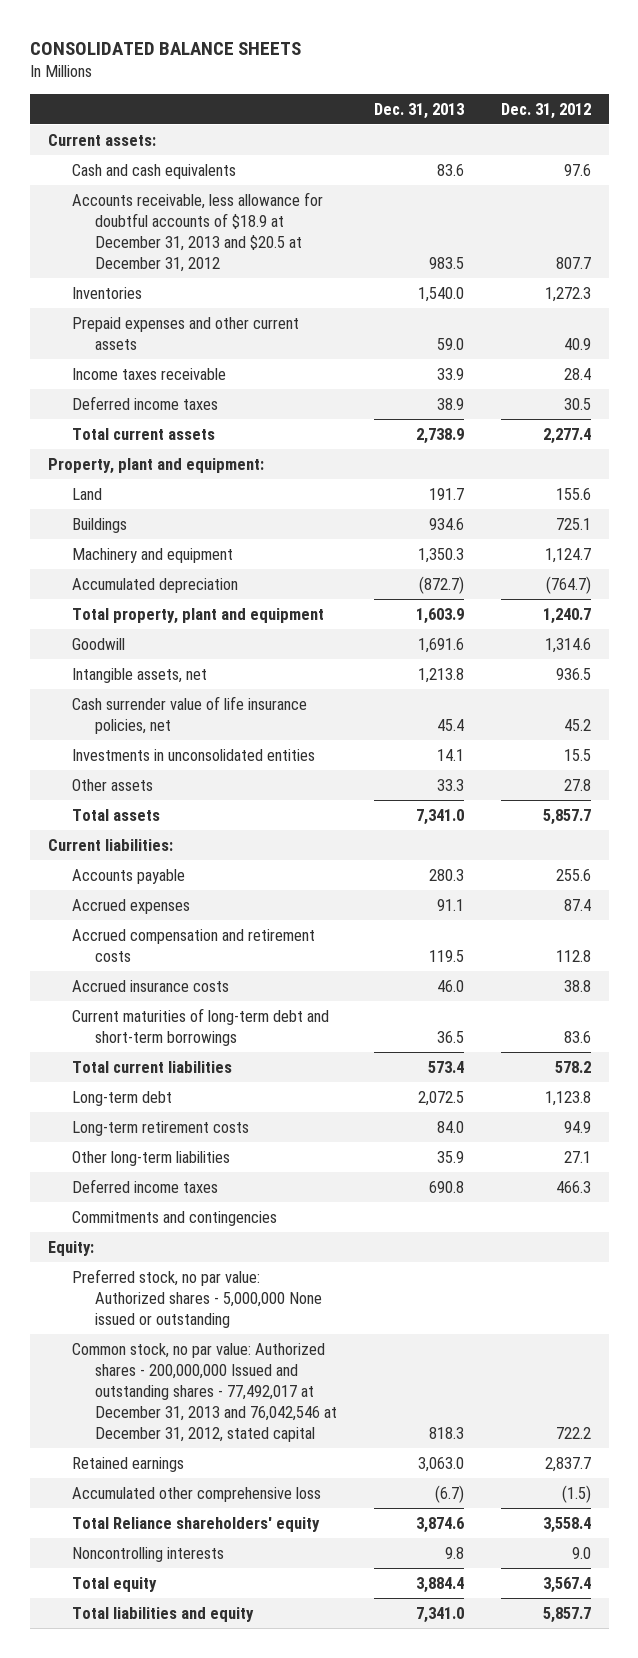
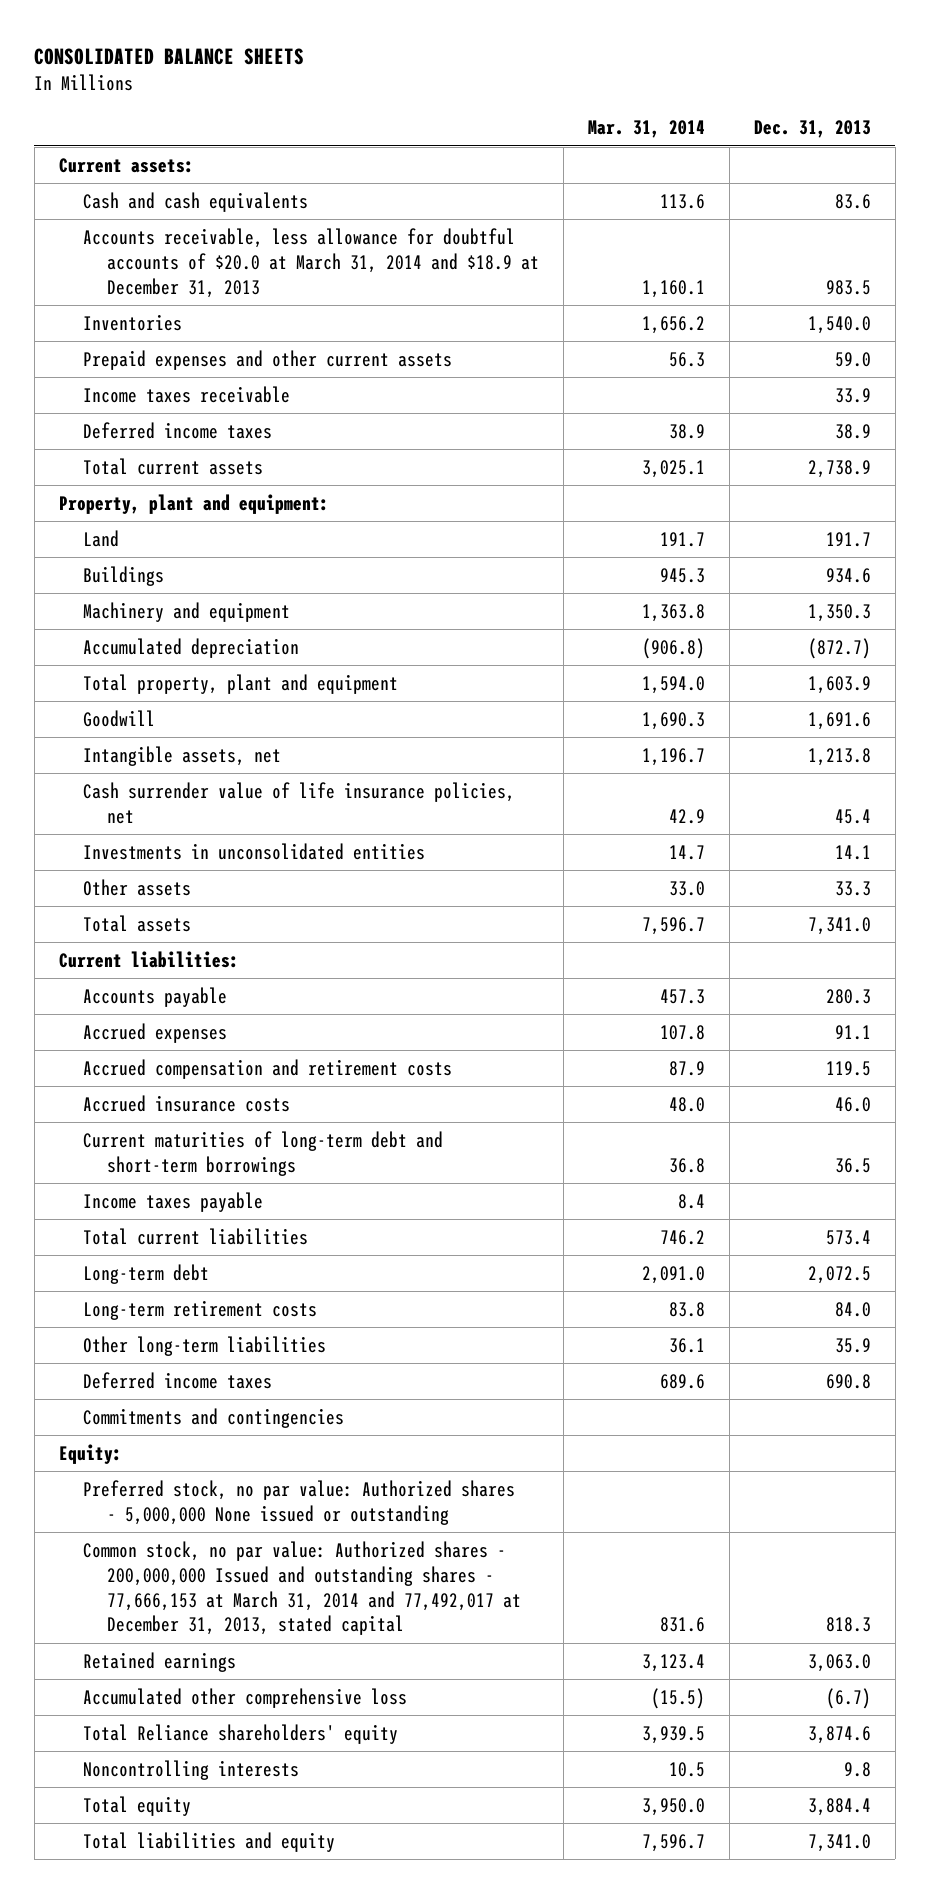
- | Dec. 31, 2013 | Dec. 31, 2012
+ | Mar. 31, 2014 | Dec. 31, 2013
- Accounts receivable, less allowance for doubtful accounts of $18.9 at December 31, 2013 and $20.5 at December 31, 2012 | 983.5 | 807.7
+ Accounts receivable, less allowance for doubtful accounts of $20.0 at March 31, 2014 and $18.9 at December 31, 2013 | 1,160.1 | 983.5
+ Income taxes payable | 8.4 |
- Common stock, no par value: Authorized shares - 200,000,000 Issued and outstanding shares - 77,492,017 at December 31, 2013 and 76,042,546 at December 31, 2012, stated capital | 818.3 | 722.2
+ Common stock, no par value: Authorized shares - 200,000,000 Issued and outstanding shares - 77,666,153 at March 31, 2014 and 77,492,017 at December 31, 2013, stated capital | 831.6 | 818.3

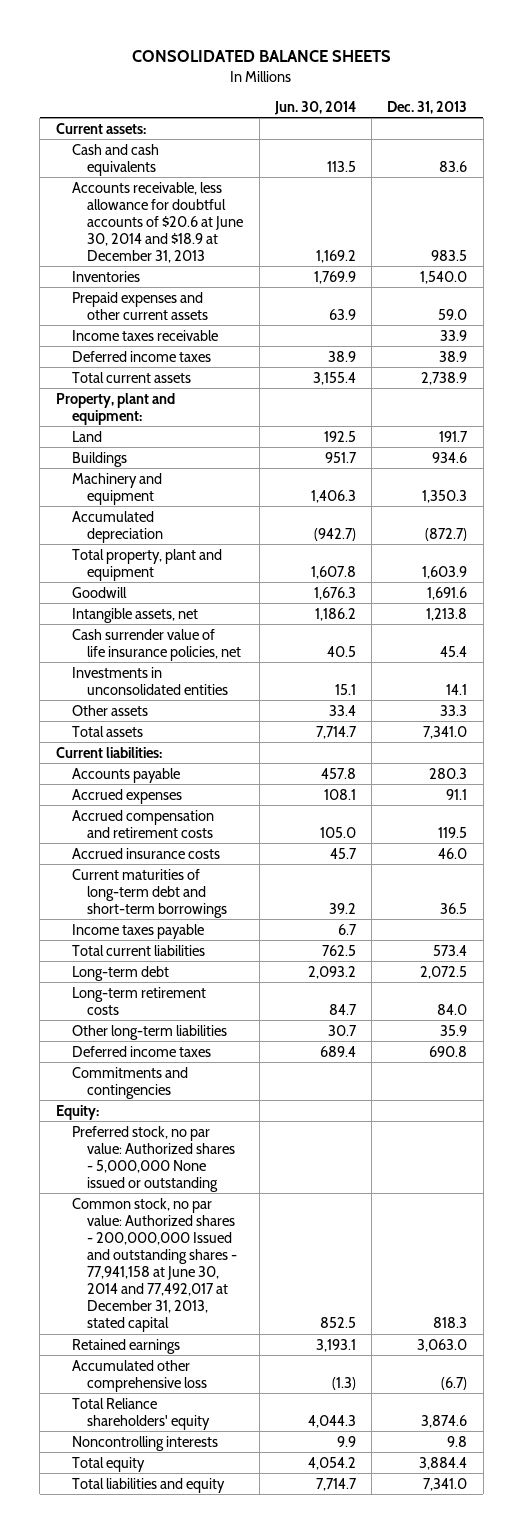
- | Mar. 31, 2014 | Dec. 31, 2013
+ | Jun. 30, 2014 | Dec. 31, 2013
- Accounts receivable, less allowance for doubtful accounts of $20.0 at March 31, 2014 and $18.9 at December 31, 2013 | 1,160.1 | 983.5
+ Accounts receivable, less allowance for doubtful accounts of $20.6 at June 30, 2014 and $18.9 at December 31, 2013 | 1,169.2 | 983.5
- Common stock, no par value: Authorized shares - 200,000,000 Issued and outstanding shares - 77,666,153 at March 31, 2014 and 77,492,017 at December 31, 2013, stated capital | 831.6 | 818.3
+ Common stock, no par value: Authorized shares - 200,000,000 Issued and outstanding shares - 77,941,158 at June 30, 2014 and 77,492,017 at December 31, 2013, stated capital | 852.5 | 818.3

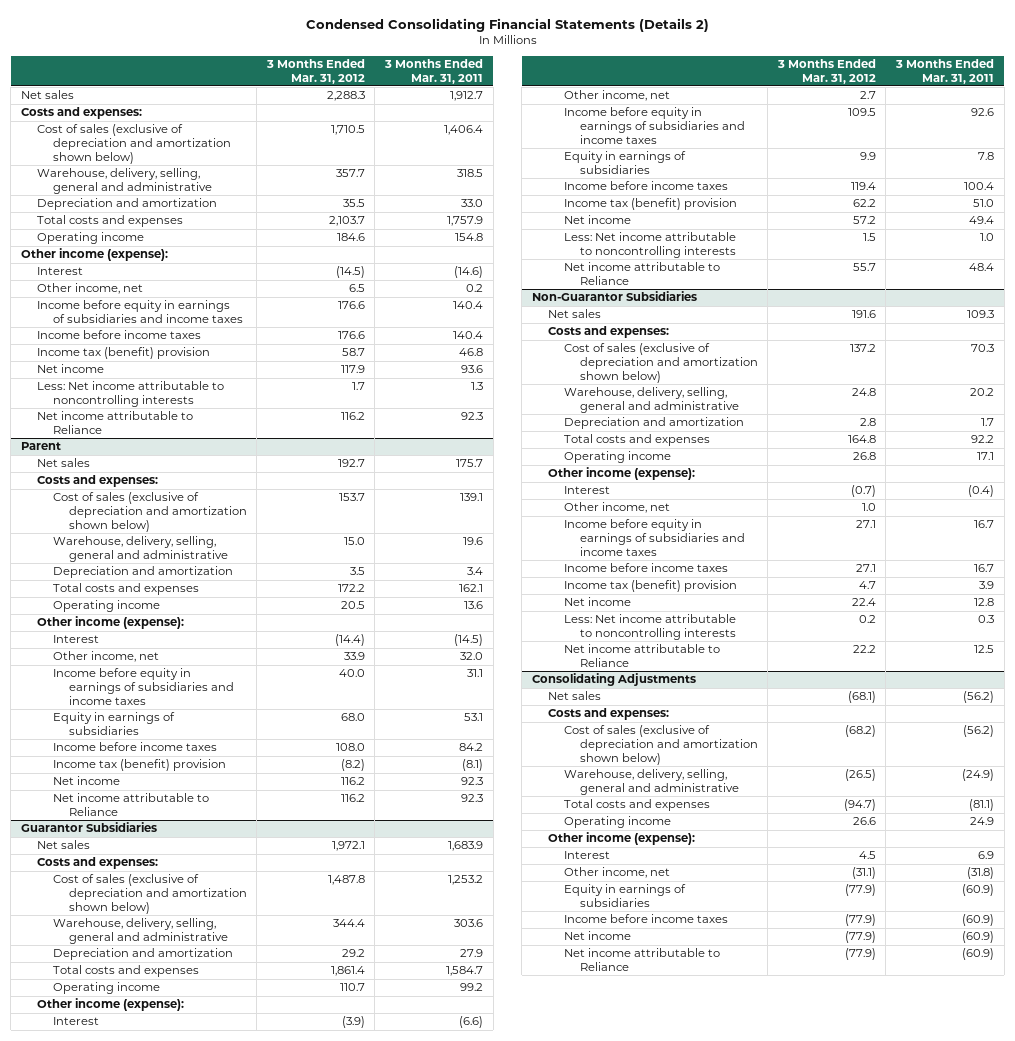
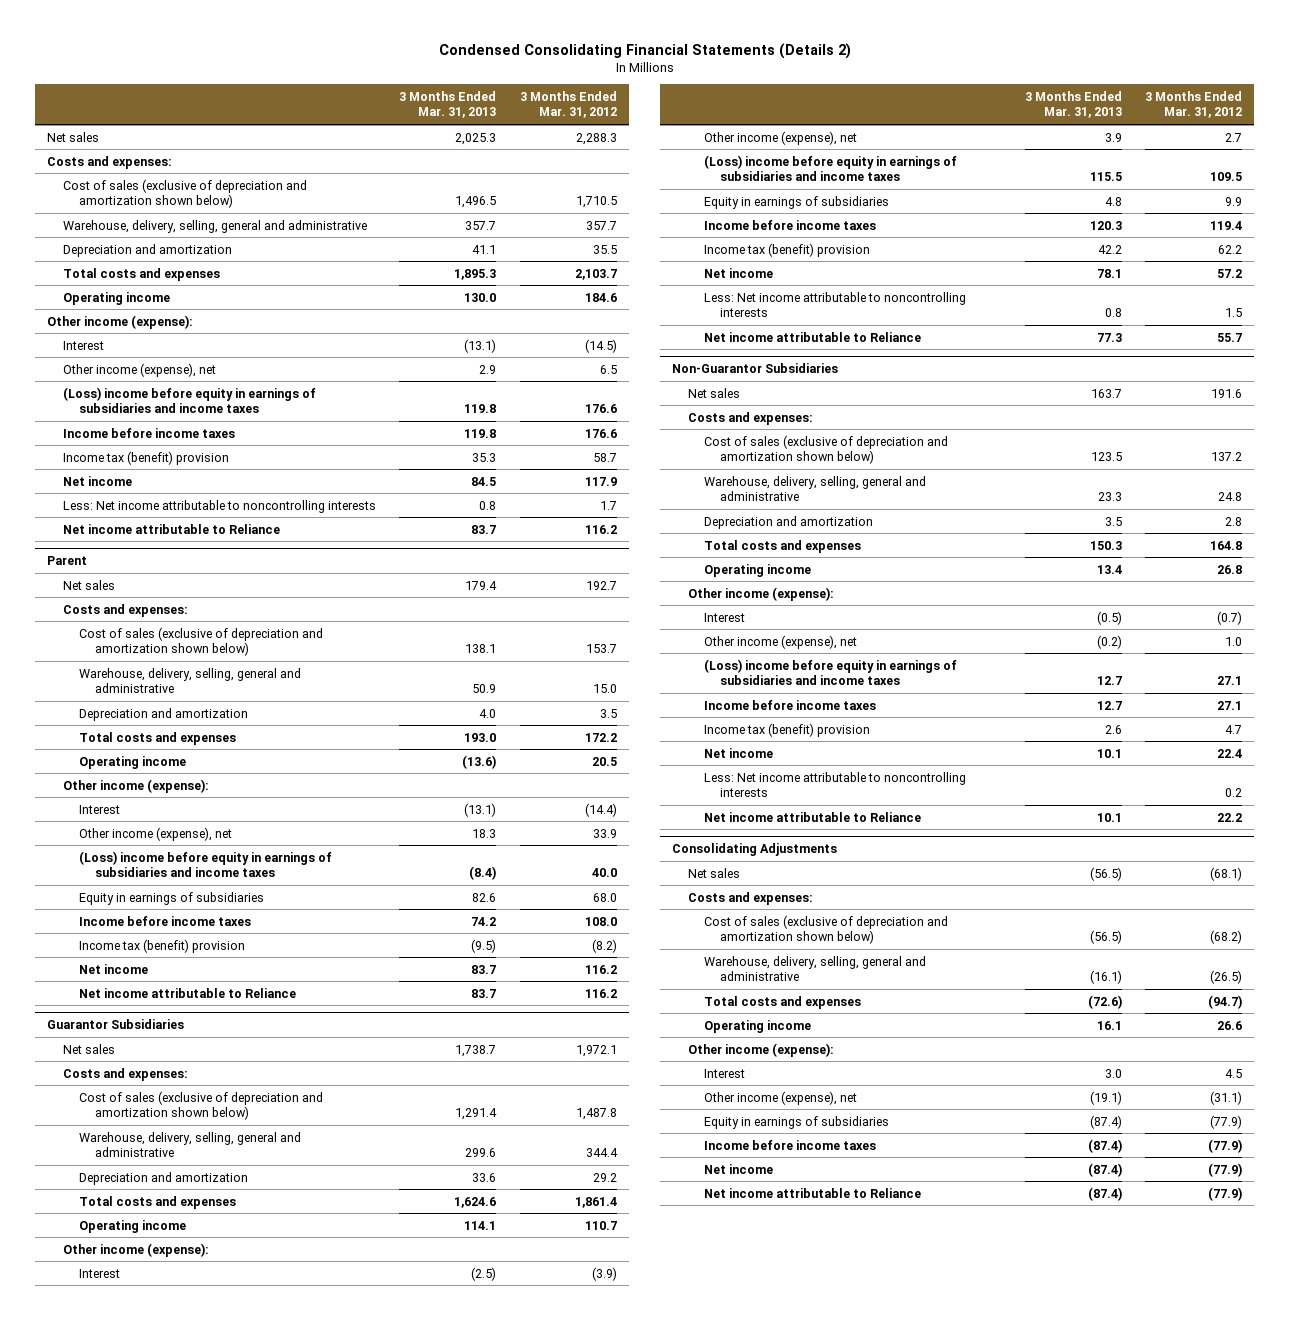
- | 3 Months Ended Mar. 31, 2012 | 3 Months Ended Mar. 31, 2011
+ | 3 Months Ended Mar. 31, 2013 | 3 Months Ended Mar. 31, 2012
- Other income, net | 6.5 | 0.2
- Income before equity in earnings of subsidiaries and income taxes | 176.6 | 140.4
+ Other income (expense), net | 2.9 | 6.5
+ (Loss) income before equity in earnings of subsidiaries and income taxes | 119.8 | 176.6
@ Parent
- Other income, net | 33.9 | 32.0
- Income before equity in earnings of subsidiaries and income taxes | 40.0 | 31.1
+ Other income (expense), net | 18.3 | 33.9
+ (Loss) income before equity in earnings of subsidiaries and income taxes | (8.4) | 40.0
@ Guarantor Subsidiaries
- Other income, net | 2.7 |
- Income before equity in earnings of subsidiaries and income taxes | 109.5 | 92.6
+ Other income (expense), net | 3.9 | 2.7
+ (Loss) income before equity in earnings of subsidiaries and income taxes | 115.5 | 109.5
@ Non-Guarantor Subsidiaries
- Other income, net | 1.0 |
- Income before equity in earnings of subsidiaries and income taxes | 27.1 | 16.7
+ Other income (expense), net | (0.2) | 1.0
+ (Loss) income before equity in earnings of subsidiaries and income taxes | 12.7 | 27.1
@ Consolidating Adjustments
- Other income, net | (31.1) | (31.8)
+ Other income (expense), net | (19.1) | (31.1)

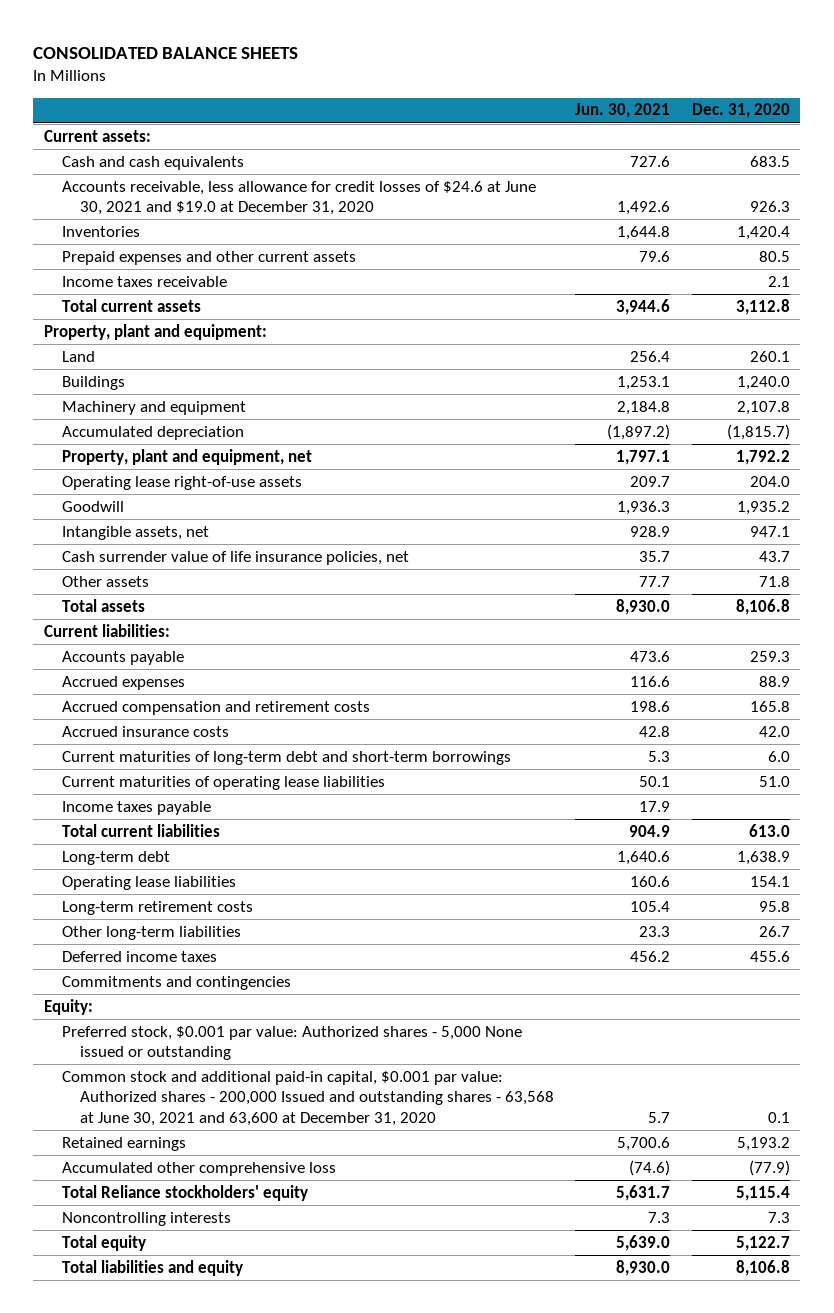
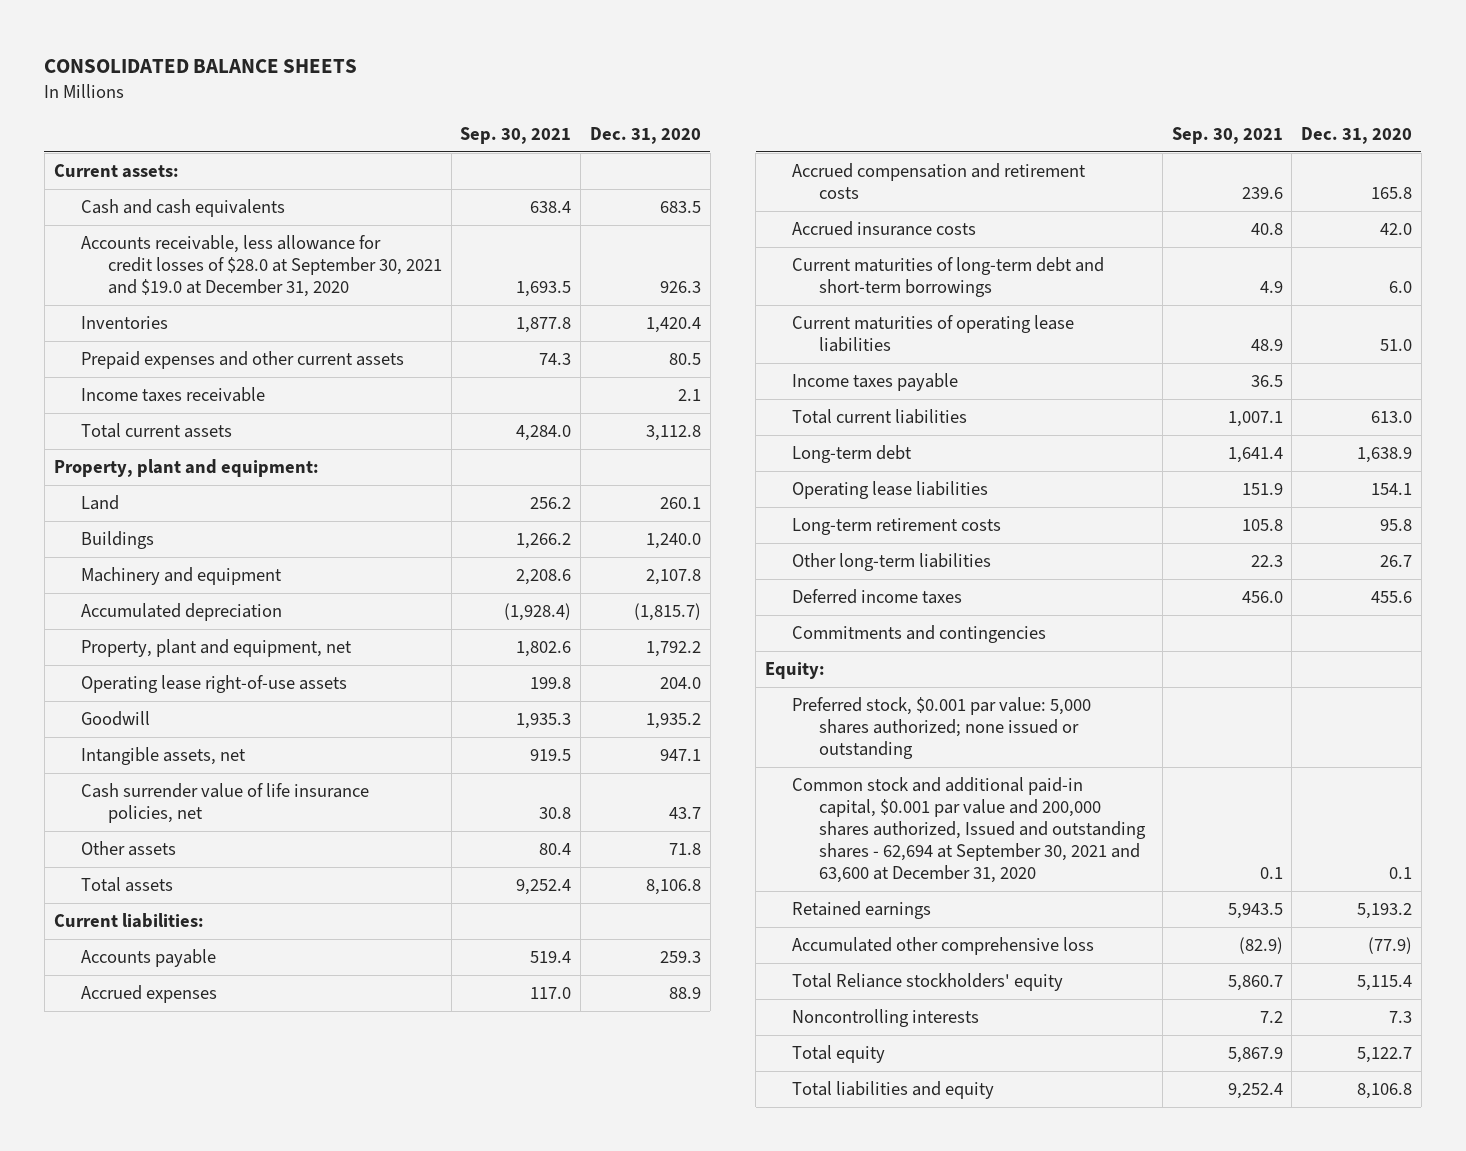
- | Jun. 30, 2021 | Dec. 31, 2020
+ | Sep. 30, 2021 | Dec. 31, 2020
- Accounts receivable, less allowance for credit losses of $24.6 at June 30, 2021 and $19.0 at December 31, 2020 | 1,492.6 | 926.3
+ Accounts receivable, less allowance for credit losses of $28.0 at September 30, 2021 and $19.0 at December 31, 2020 | 1,693.5 | 926.3
- Preferred stock, $0.001 par value: Authorized shares - 5,000 None issued or outstanding
- Common stock and additional paid-in capital, $0.001 par value: Authorized shares - 200,000 Issued and outstanding shares - 63,568 at June 30, 2021 and 63,600 at December 31, 2020 | 5.7 | 0.1
+ Preferred stock, $0.001 par value: 5,000 shares authorized; none issued or outstanding
+ Common stock and additional paid-in capital, $0.001 par value and 200,000 shares authorized, Issued and outstanding shares - 62,694 at September 30, 2021 and 63,600 at December 31, 2020 | 0.1 | 0.1

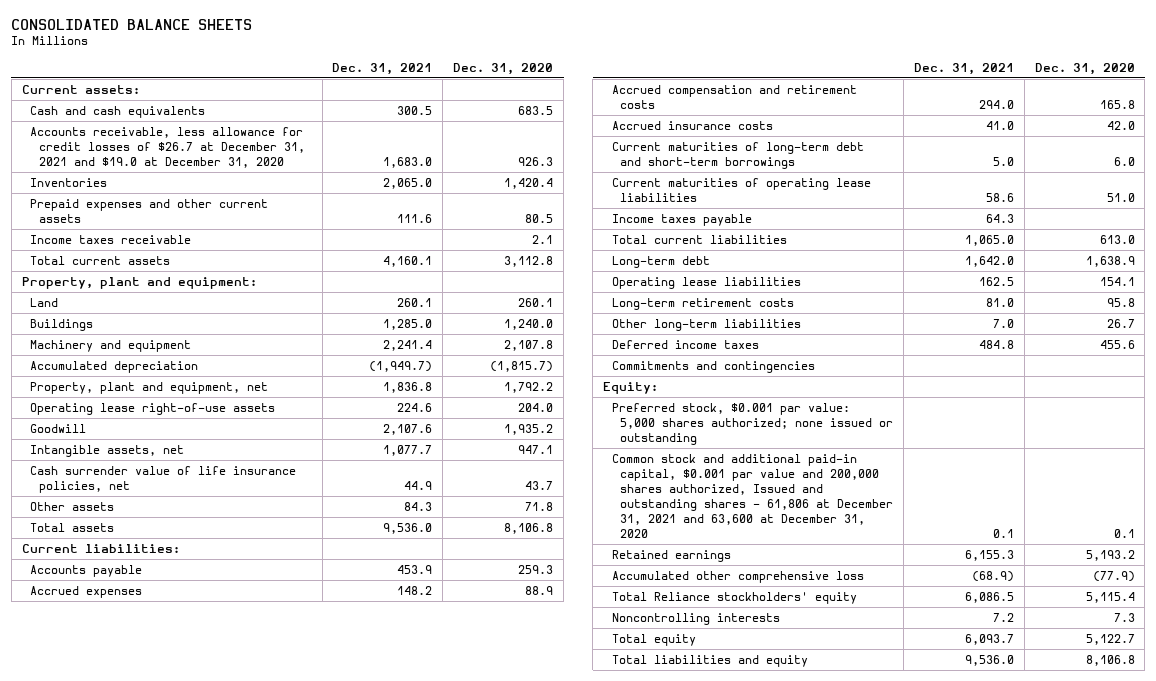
- | Sep. 30, 2021 | Dec. 31, 2020
+ | Dec. 31, 2021 | Dec. 31, 2020
- Accounts receivable, less allowance for credit losses of $28.0 at September 30, 2021 and $19.0 at December 31, 2020 | 1,693.5 | 926.3
+ Accounts receivable, less allowance for credit losses of $26.7 at December 31, 2021 and $19.0 at December 31, 2020 | 1,683.0 | 926.3
- Common stock and additional paid-in capital, $0.001 par value and 200,000 shares authorized, Issued and outstanding shares - 62,694 at September 30, 2021 and 63,600 at December 31, 2020 | 0.1 | 0.1
+ Common stock and additional paid-in capital, $0.001 par value and 200,000 shares authorized, Issued and outstanding shares - 61,806 at December 31, 2021 and 63,600 at December 31, 2020 | 0.1 | 0.1

